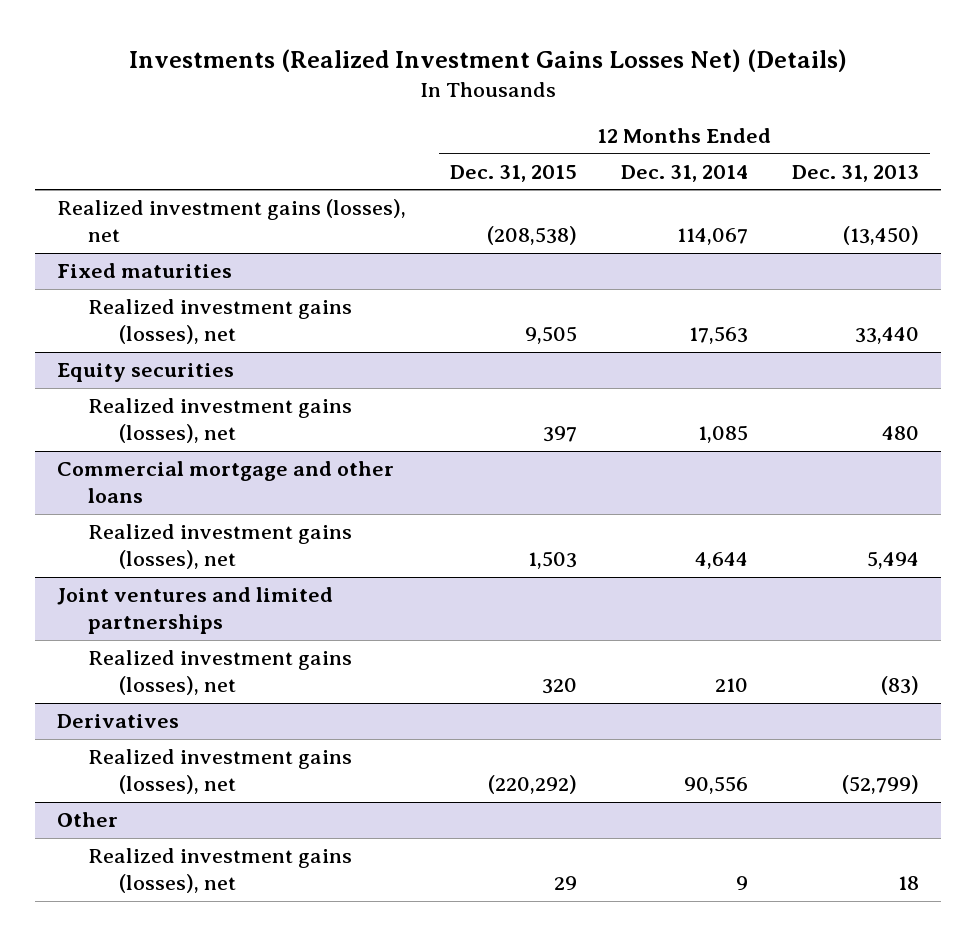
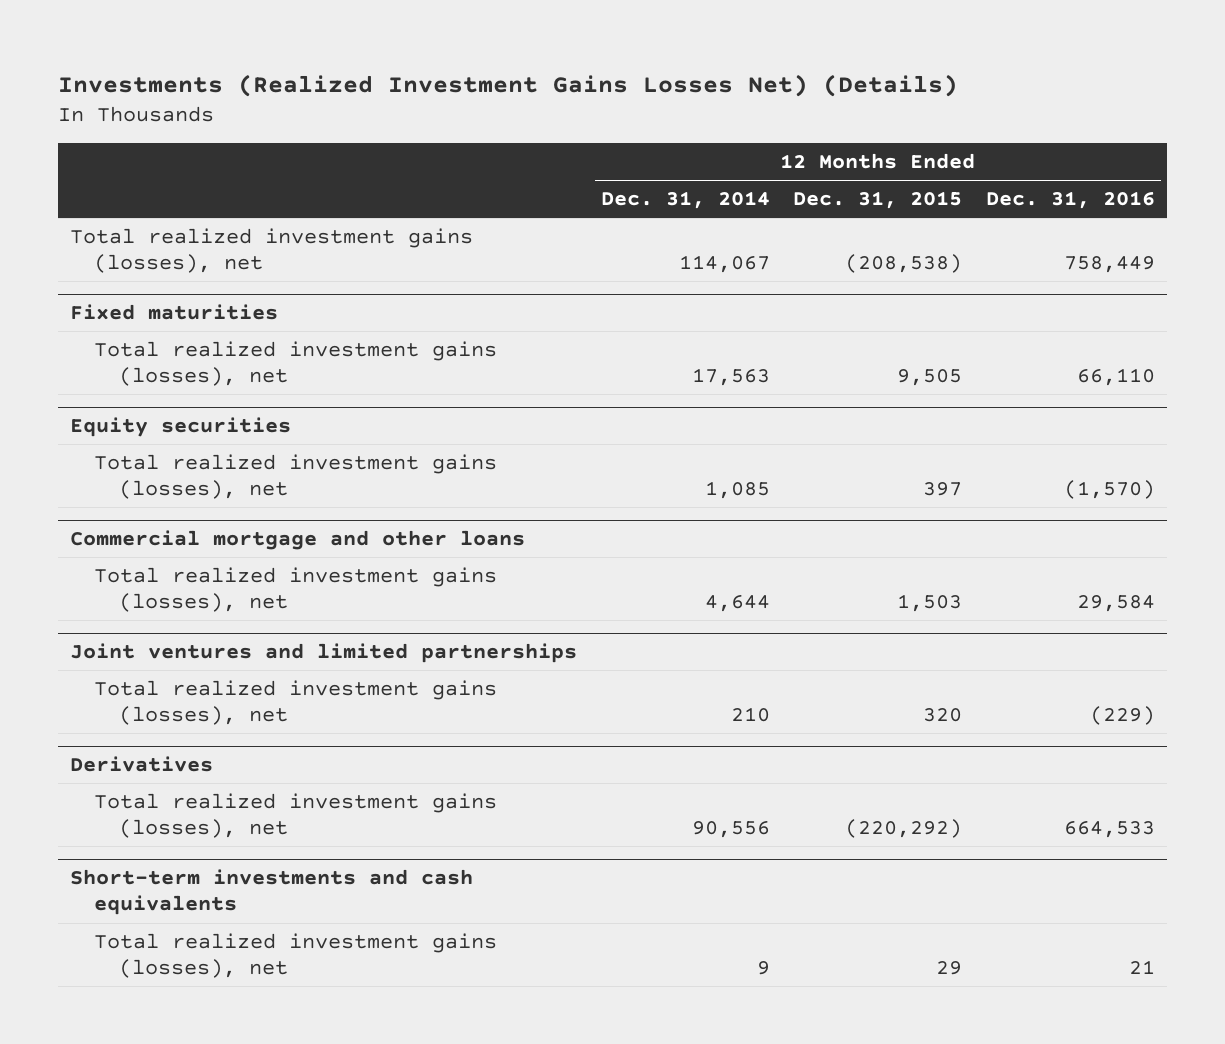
- | 12 Months Ended Dec. 31, 2015 | 12 Months Ended Dec. 31, 2014 | 12 Months Ended Dec. 31, 2013
+ | 12 Months Ended Dec. 31, 2014 | 12 Months Ended Dec. 31, 2015 | 12 Months Ended Dec. 31, 2016
- Realized investment gains (losses), net | (208,538) | 114,067 | (13,450)
+ Total realized investment gains (losses), net | 114,067 | (208,538) | 758,449
@ Fixed maturities
- Realized investment gains (losses), net | 9,505 | 17,563 | 33,440
+ Total realized investment gains (losses), net | 17,563 | 9,505 | 66,110
@ Equity securities
- Realized investment gains (losses), net | 397 | 1,085 | 480
+ Total realized investment gains (losses), net | 1,085 | 397 | (1,570)
@ Commercial mortgage and other loans
- Realized investment gains (losses), net | 1,503 | 4,644 | 5,494
+ Total realized investment gains (losses), net | 4,644 | 1,503 | 29,584
@ Joint ventures and limited partnerships
- Realized investment gains (losses), net | 320 | 210 | (83)
+ Total realized investment gains (losses), net | 210 | 320 | (229)
@ Derivatives
- Realized investment gains (losses), net | (220,292) | 90,556 | (52,799)
- Other
- Realized investment gains (losses), net | 29 | 9 | 18
@ Derivatives
+ Total realized investment gains (losses), net | 90,556 | (220,292) | 664,533
+ Short-term investments and cash equivalents
+ Total realized investment gains (losses), net | 9 | 29 | 21

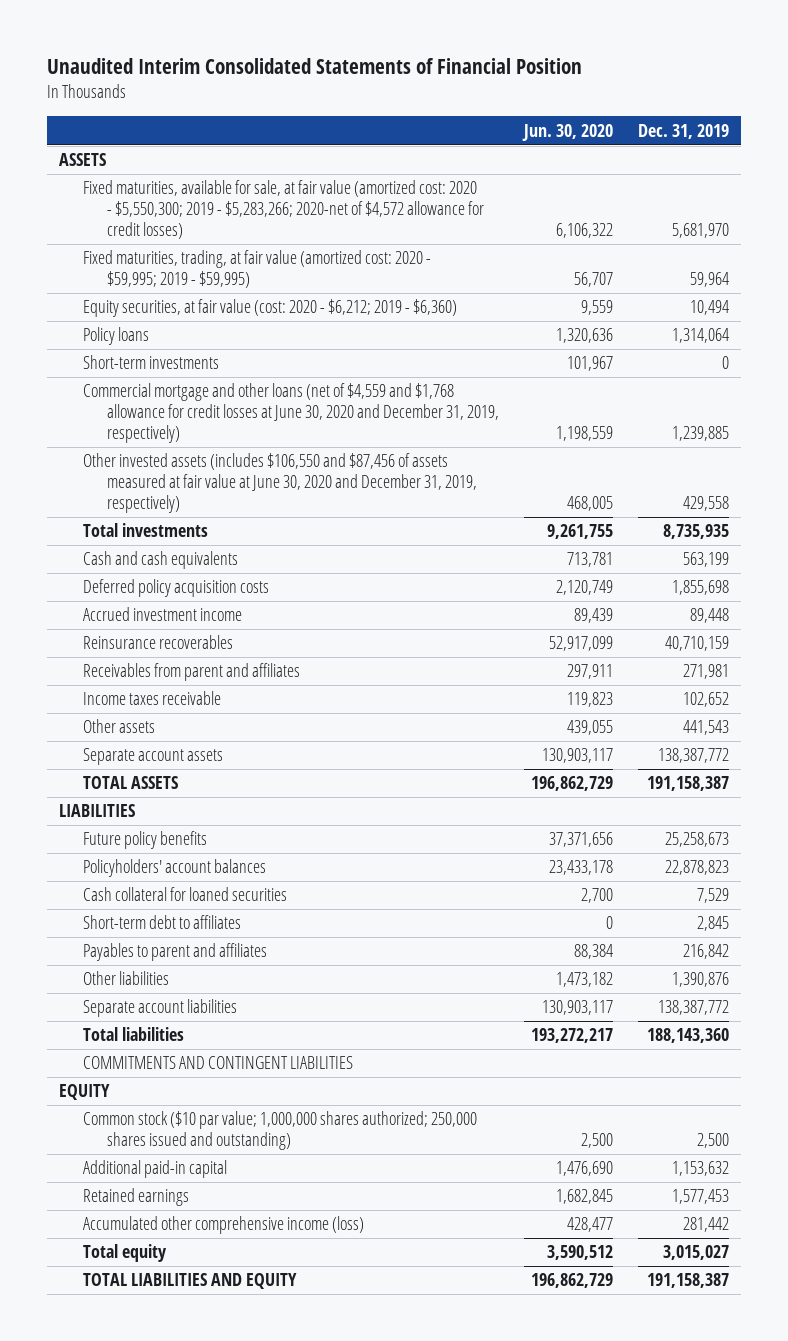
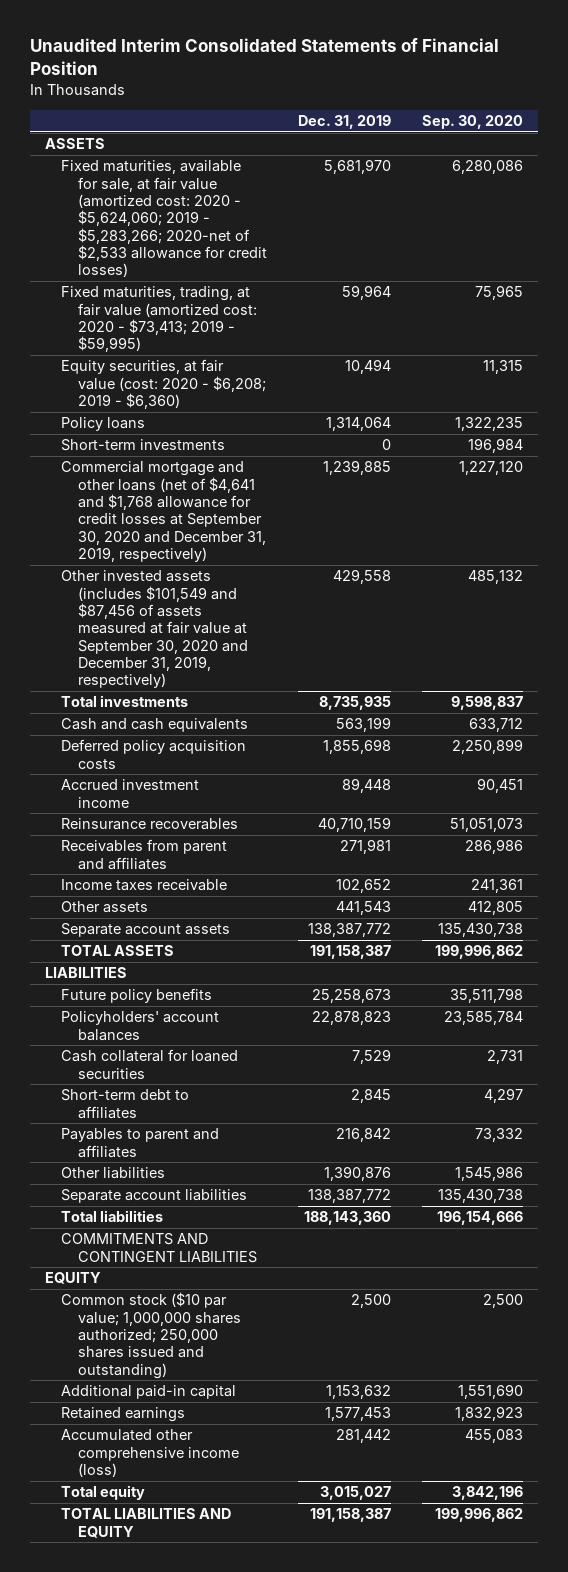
- | Jun. 30, 2020 | Dec. 31, 2019
+ | Dec. 31, 2019 | Sep. 30, 2020
- Fixed maturities, available for sale, at fair value (amortized cost: 2020 - $5,550,300; 2019 - $5,283,266; 2020-net of $4,572 allowance for credit losses) | 6,106,322 | 5,681,970
- Fixed maturities, trading, at fair value (amortized cost: 2020 - $59,995; 2019 - $59,995) | 56,707 | 59,964
- Equity securities, at fair value (cost: 2020 - $6,212; 2019 - $6,360) | 9,559 | 10,494
+ Fixed maturities, available for sale, at fair value (amortized cost: 2020 - $5,624,060; 2019 - $5,283,266; 2020-net of $2,533 allowance for credit losses) | 5,681,970 | 6,280,086
+ Fixed maturities, trading, at fair value (amortized cost: 2020 - $73,413; 2019 - $59,995) | 59,964 | 75,965
+ Equity securities, at fair value (cost: 2020 - $6,208; 2019 - $6,360) | 10,494 | 11,315
- Commercial mortgage and other loans (net of $4,559 and $1,768 allowance for credit losses at June 30, 2020 and December 31, 2019, respectively) | 1,198,559 | 1,239,885
- Other invested assets (includes $106,550 and $87,456 of assets measured at fair value at June 30, 2020 and December 31, 2019, respectively) | 468,005 | 429,558
+ Commercial mortgage and other loans (net of $4,641 and $1,768 allowance for credit losses at September 30, 2020 and December 31, 2019, respectively) | 1,239,885 | 1,227,120
+ Other invested assets (includes $101,549 and $87,456 of assets measured at fair value at September 30, 2020 and December 31, 2019, respectively) | 429,558 | 485,132

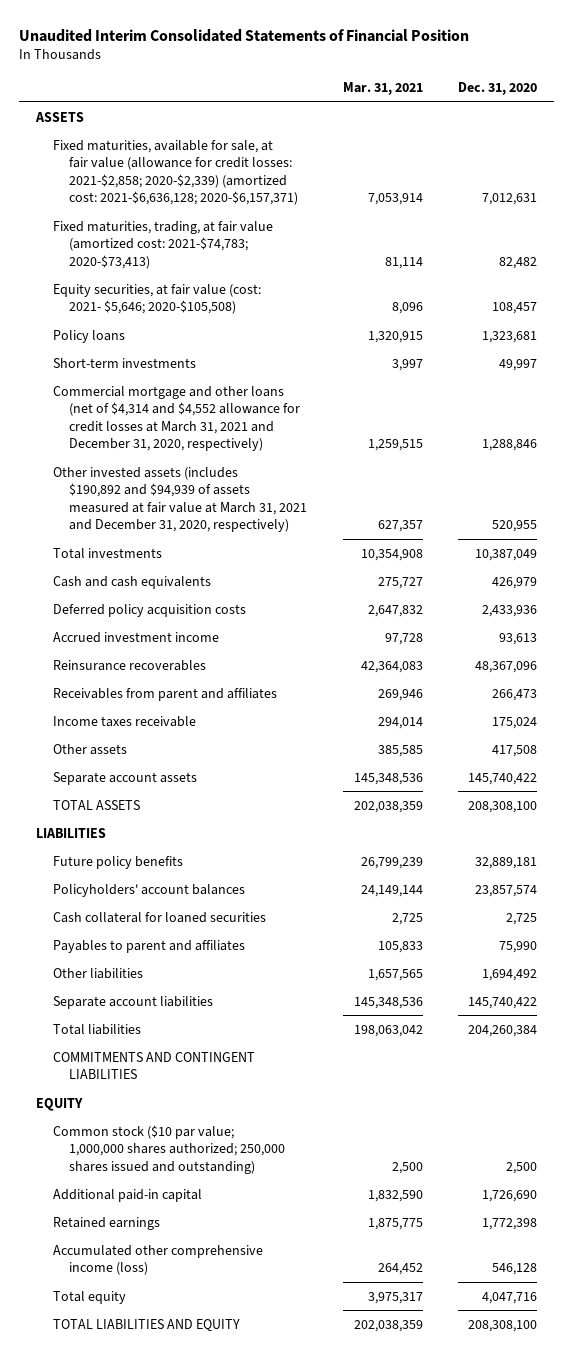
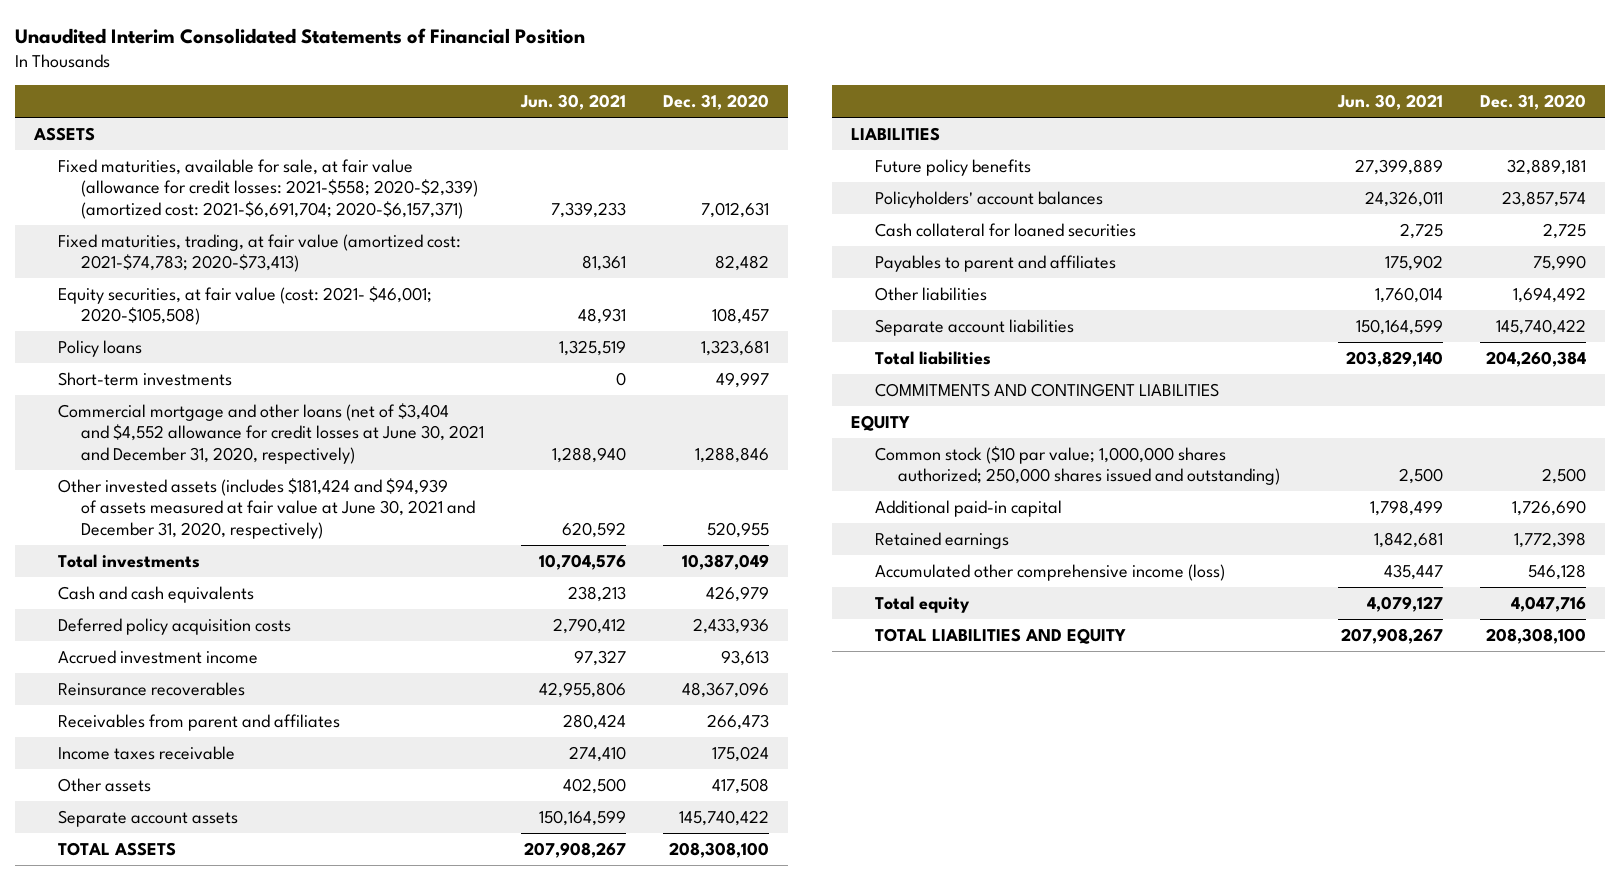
- | Mar. 31, 2021 | Dec. 31, 2020
+ | Jun. 30, 2021 | Dec. 31, 2020
- Fixed maturities, available for sale, at fair value (allowance for credit losses: 2021-$2,858; 2020-$2,339) (amortized cost: 2021-$6,636,128; 2020-$6,157,371) | 7,053,914 | 7,012,631
+ Fixed maturities, available for sale, at fair value (allowance for credit losses: 2021-$558; 2020-$2,339) (amortized cost: 2021-$6,691,704; 2020-$6,157,371) | 7,339,233 | 7,012,631
- Equity securities, at fair value (cost: 2021- $5,646; 2020-$105,508) | 8,096 | 108,457
+ Equity securities, at fair value (cost: 2021- $46,001; 2020-$105,508) | 48,931 | 108,457
- Commercial mortgage and other loans (net of $4,314 and $4,552 allowance for credit losses at March 31, 2021 and December 31, 2020, respectively) | 1,259,515 | 1,288,846
- Other invested assets (includes $190,892 and $94,939 of assets measured at fair value at March 31, 2021 and December 31, 2020, respectively) | 627,357 | 520,955
+ Commercial mortgage and other loans (net of $3,404 and $4,552 allowance for credit losses at June 30, 2021 and December 31, 2020, respectively) | 1,288,940 | 1,288,846
+ Other invested assets (includes $181,424 and $94,939 of assets measured at fair value at June 30, 2021 and December 31, 2020, respectively) | 620,592 | 520,955

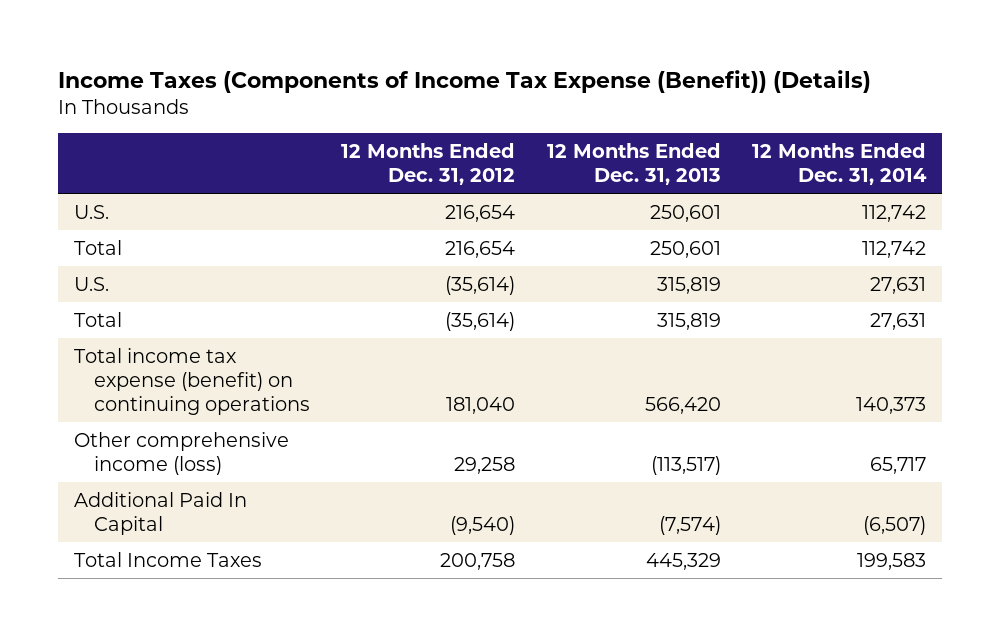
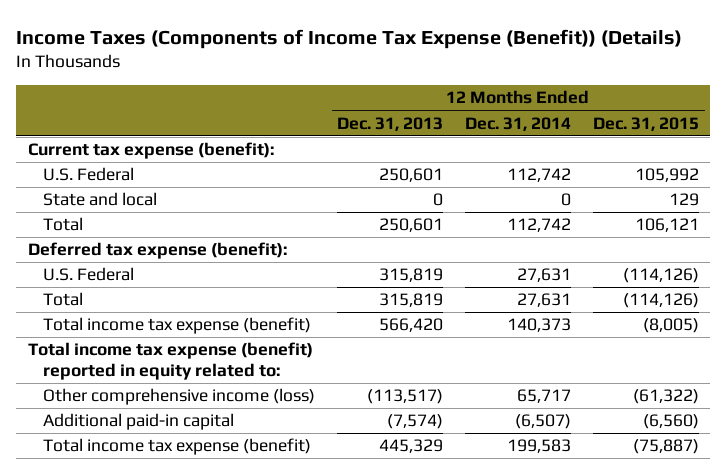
- | 12 Months Ended Dec. 31, 2012 | 12 Months Ended Dec. 31, 2013 | 12 Months Ended Dec. 31, 2014
+ | 12 Months Ended Dec. 31, 2013 | 12 Months Ended Dec. 31, 2014 | 12 Months Ended Dec. 31, 2015
- U.S. | 216,654 | 250,601 | 112,742
+ Current tax expense (benefit):
+ U.S. Federal | 250,601 | 112,742 | 105,992
+ State and local | 0 | 0 | 129
- U.S. | (35,614) | 315,819 | 27,631
+ Deferred tax expense (benefit):
+ U.S. Federal | 315,819 | 27,631 | (114,126)
- Total income tax expense (benefit) on continuing operations | 181,040 | 566,420 | 140,373
+ Total income tax expense (benefit) | 566,420 | 140,373 | (8,005)
+ Total income tax expense (benefit) reported in equity related to:
- Additional Paid In Capital | (9,540) | (7,574) | (6,507)
- Total Income Taxes | 200,758 | 445,329 | 199,583
+ Additional paid-in capital | (7,574) | (6,507) | (6,560)
+ Total income tax expense (benefit) | 445,329 | 199,583 | (75,887)

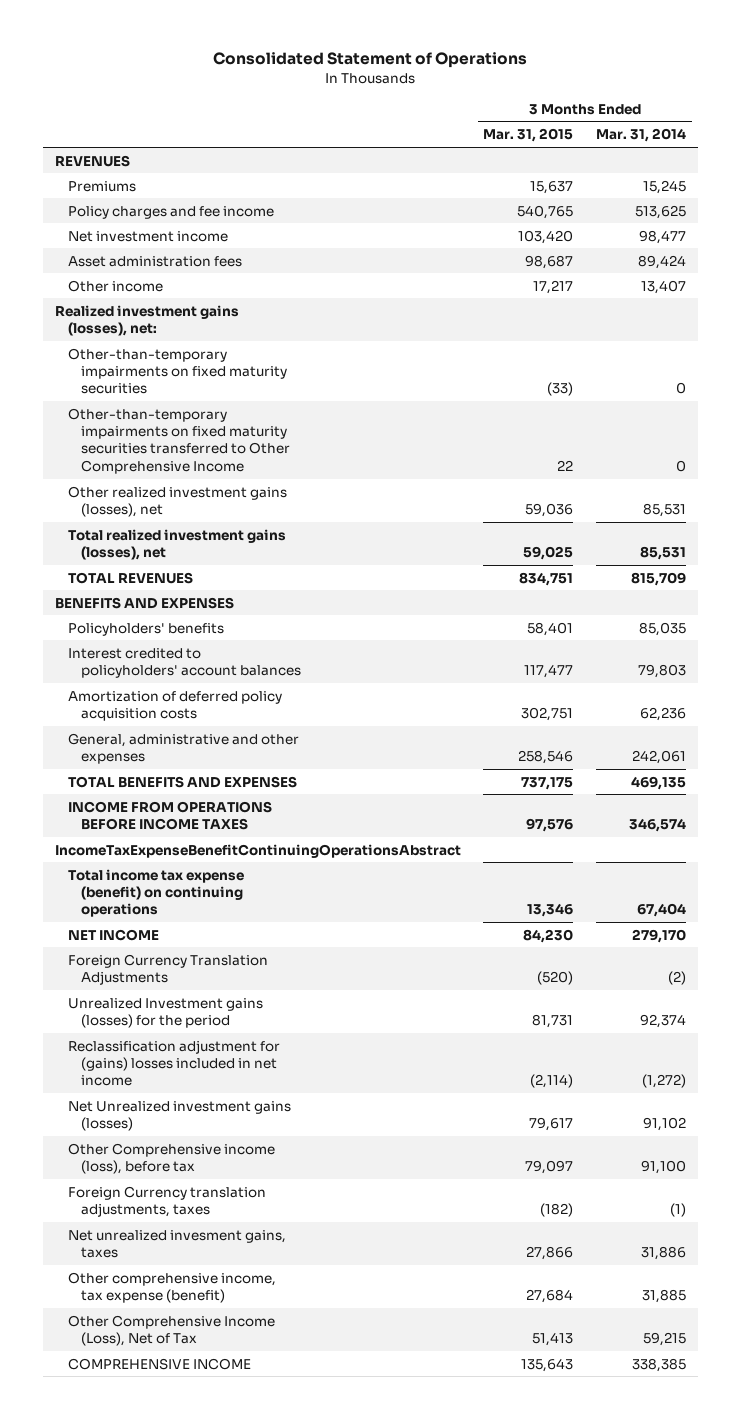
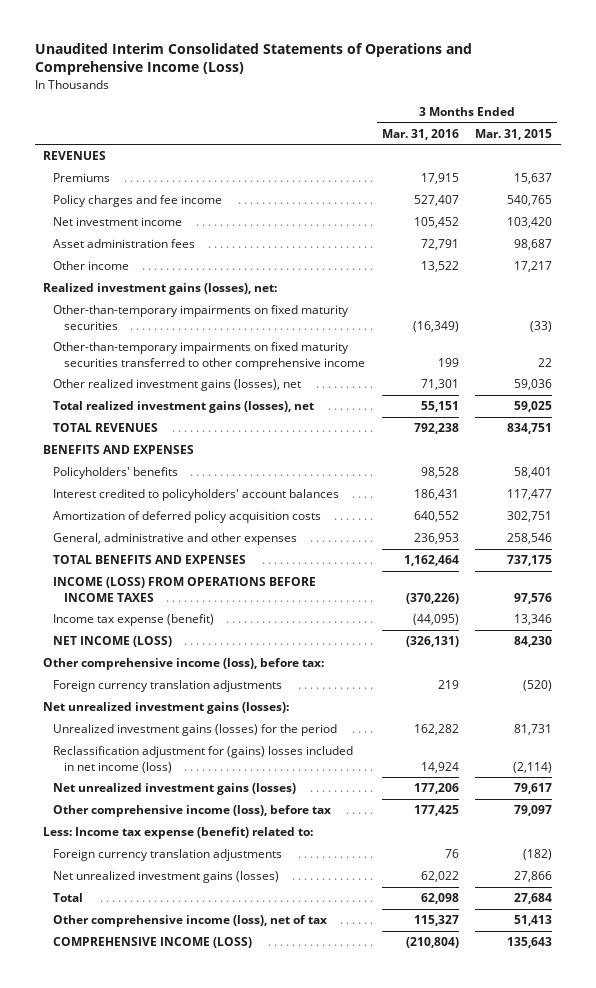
- Consolidated Statement of Operations
+ Unaudited Interim Consolidated Statements of Operations and Comprehensive Income (Loss)
- | 3 Months Ended Mar. 31, 2015 | 3 Months Ended Mar. 31, 2014
+ | 3 Months Ended Mar. 31, 2016 | 3 Months Ended Mar. 31, 2015
- Other-than-temporary impairments on fixed maturity securities transferred to Other Comprehensive Income | 22 | 0
+ Other-than-temporary impairments on fixed maturity securities transferred to other comprehensive income | 199 | 22
- INCOME FROM OPERATIONS BEFORE INCOME TAXES | 97,576 | 346,574
- IncomeTaxExpenseBenefitContinuingOperationsAbstract
- Total income tax expense (benefit) on continuing operations | 13,346 | 67,404
- NET INCOME | 84,230 | 279,170
- Foreign Currency Translation Adjustments | (520) | (2)
- Unrealized Investment gains (losses) for the period | 81,731 | 92,374
- Reclassification adjustment for (gains) losses included in net income | (2,114) | (1,272)
- Net Unrealized investment gains (losses) | 79,617 | 91,102
- Other Comprehensive income (loss), before tax | 79,097 | 91,100
- Foreign Currency translation adjustments, taxes | (182) | (1)
- Net unrealized invesment gains, taxes | 27,866 | 31,886
- Other comprehensive income, tax expense (benefit) | 27,684 | 31,885
- Other Comprehensive Income (Loss), Net of Tax | 51,413 | 59,215
- COMPREHENSIVE INCOME | 135,643 | 338,385
+ INCOME (LOSS) FROM OPERATIONS BEFORE INCOME TAXES | (370,226) | 97,576
+ Income tax expense (benefit) | (44,095) | 13,346
+ NET INCOME (LOSS) | (326,131) | 84,230
+ Other comprehensive income (loss), before tax:
+ Foreign currency translation adjustments | 219 | (520)
+ Net unrealized investment gains (losses):
+ Unrealized investment gains (losses) for the period | 162,282 | 81,731
+ Reclassification adjustment for (gains) losses included in net income (loss) | 14,924 | (2,114)
+ Net unrealized investment gains (losses) | 177,206 | 79,617
+ Other comprehensive income (loss), before tax | 177,425 | 79,097
+ Less: Income tax expense (benefit) related to:
+ Foreign currency translation adjustments | 76 | (182)
+ Net unrealized investment gains (losses) | 62,022 | 27,866
+ Total | 62,098 | 27,684
+ Other comprehensive income (loss), net of tax | 115,327 | 51,413
+ COMPREHENSIVE INCOME (LOSS) | (210,804) | 135,643

